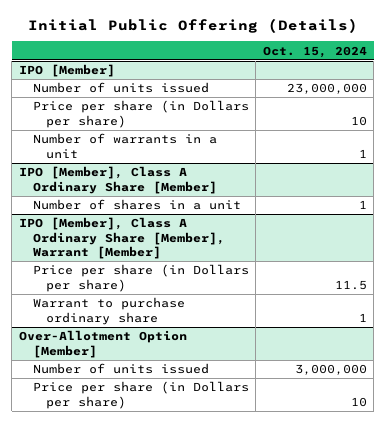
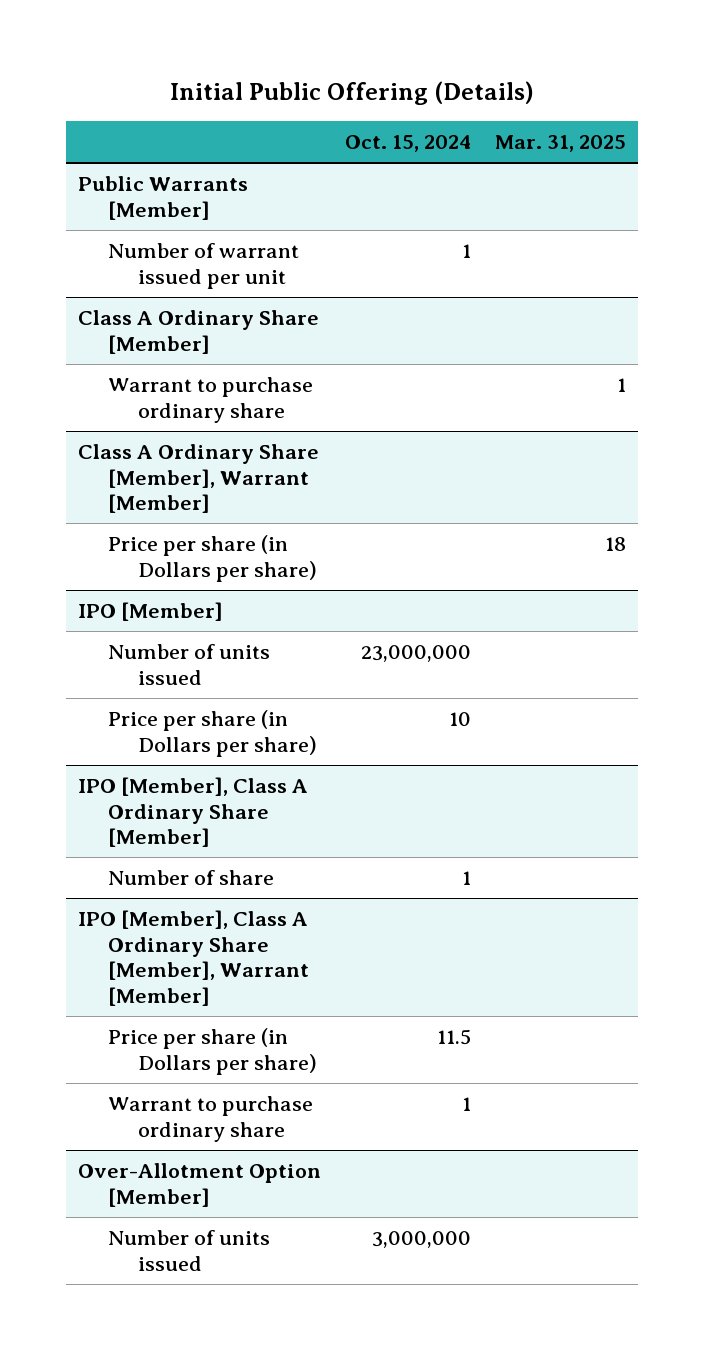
- | Oct. 15, 2024
+ | Oct. 15, 2024 | Mar. 31, 2025
+ Public Warrants [Member]
+ Number of warrant issued per unit | 1 |
+ Class A Ordinary Share [Member]
+ Warrant to purchase ordinary share | | 1
+ Class A Ordinary Share [Member], Warrant [Member]
+ Price per share (in Dollars per share) | | 18
@ IPO [Member]
- Number of warrants in a unit | 1
@ IPO [Member], Class A Ordinary Share [Member]
- Number of shares in a unit | 1
+ Number of share | 1 |
@ Over-Allotment Option [Member]
- Price per share (in Dollars per share) | 10

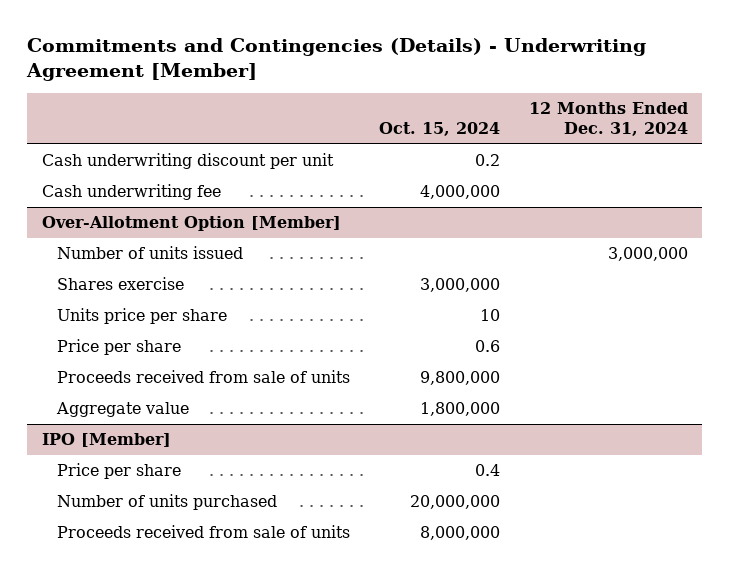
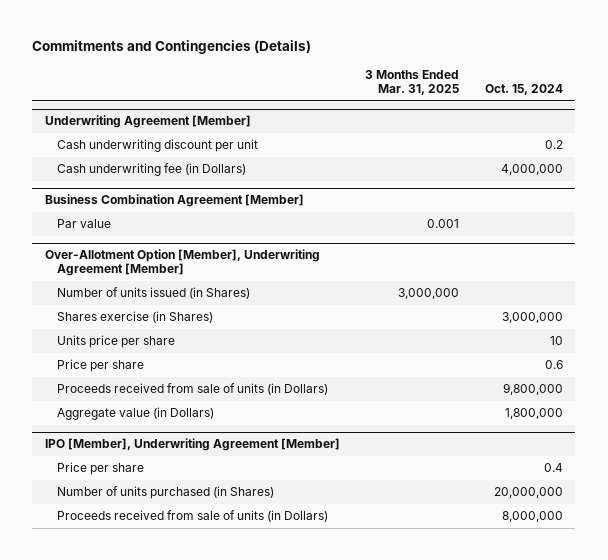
- Commitments and Contingencies (Details) - Underwriting Agreement [Member]
+ Commitments and Contingencies (Details)
- | Oct. 15, 2024 | 12 Months Ended Dec. 31, 2024
+ | 3 Months Ended Mar. 31, 2025 | Oct. 15, 2024
+ Underwriting Agreement [Member]
- Cash underwriting fee | 4,000,000 |
- Over-Allotment Option [Member]
- Number of units issued | | 3,000,000
- Shares exercise | 3,000,000 |
+ Cash underwriting fee (in Dollars) | | 4,000,000
+ Business Combination Agreement [Member]
+ Par value | 0.001 |
+ Over-Allotment Option [Member], Underwriting Agreement [Member]
+ Number of units issued (in Shares) | 3,000,000 |
+ Shares exercise (in Shares) | | 3,000,000
- Proceeds received from sale of units | 9,800,000 |
- Aggregate value | 1,800,000 |
- IPO [Member]
+ Proceeds received from sale of units (in Dollars) | | 9,800,000
+ Aggregate value (in Dollars) | | 1,800,000
+ IPO [Member], Underwriting Agreement [Member]
- Number of units purchased | 20,000,000 |
- Proceeds received from sale of units | 8,000,000 |
+ Number of units purchased (in Shares) | | 20,000,000
+ Proceeds received from sale of units (in Dollars) | | 8,000,000

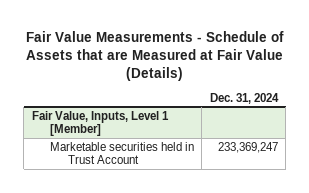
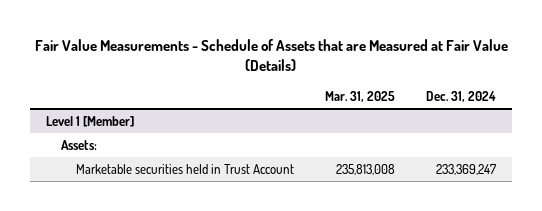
- | Dec. 31, 2024
+ | Mar. 31, 2025 | Dec. 31, 2024
- Fair Value, Inputs, Level 1 [Member]
+ Level 1 [Member]
+ Assets:

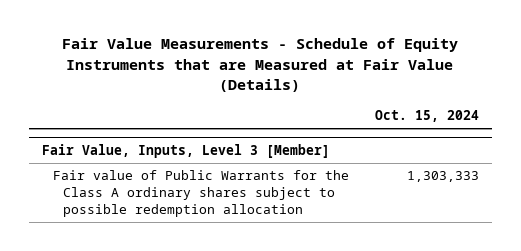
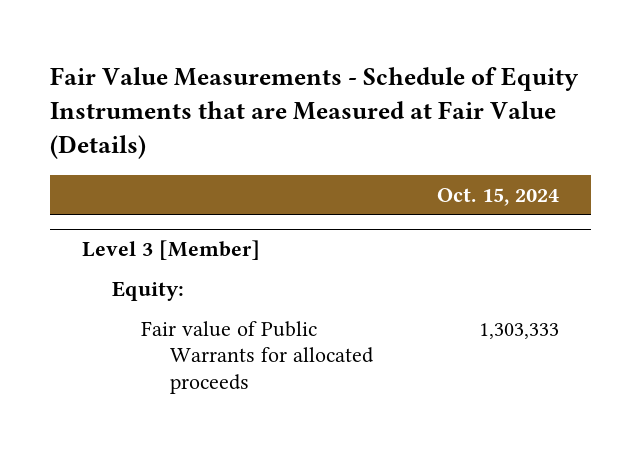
- Fair Value, Inputs, Level 3 [Member]
- Fair value of Public Warrants for the Class A ordinary shares subject to possible redemption allocation | 1,303,333
+ Level 3 [Member]
+ Equity:
+ Fair value of Public Warrants for allocated proceeds | 1,303,333

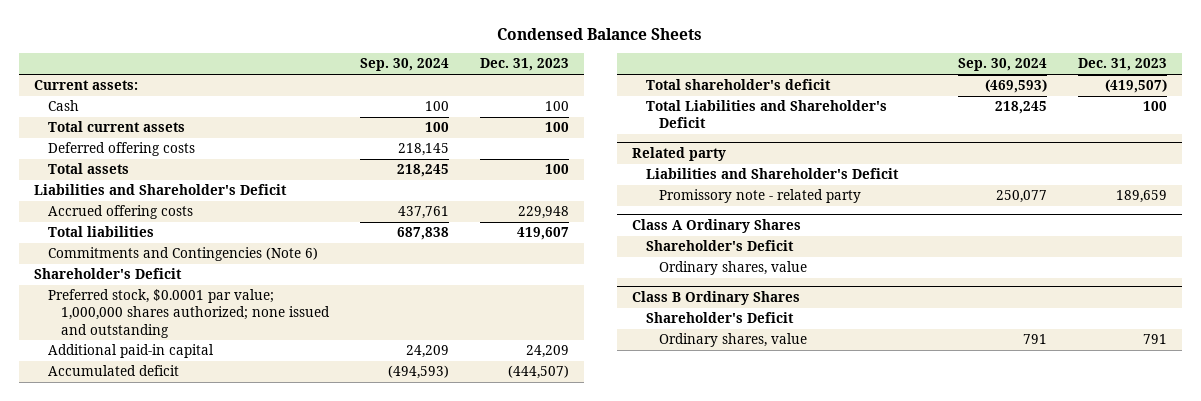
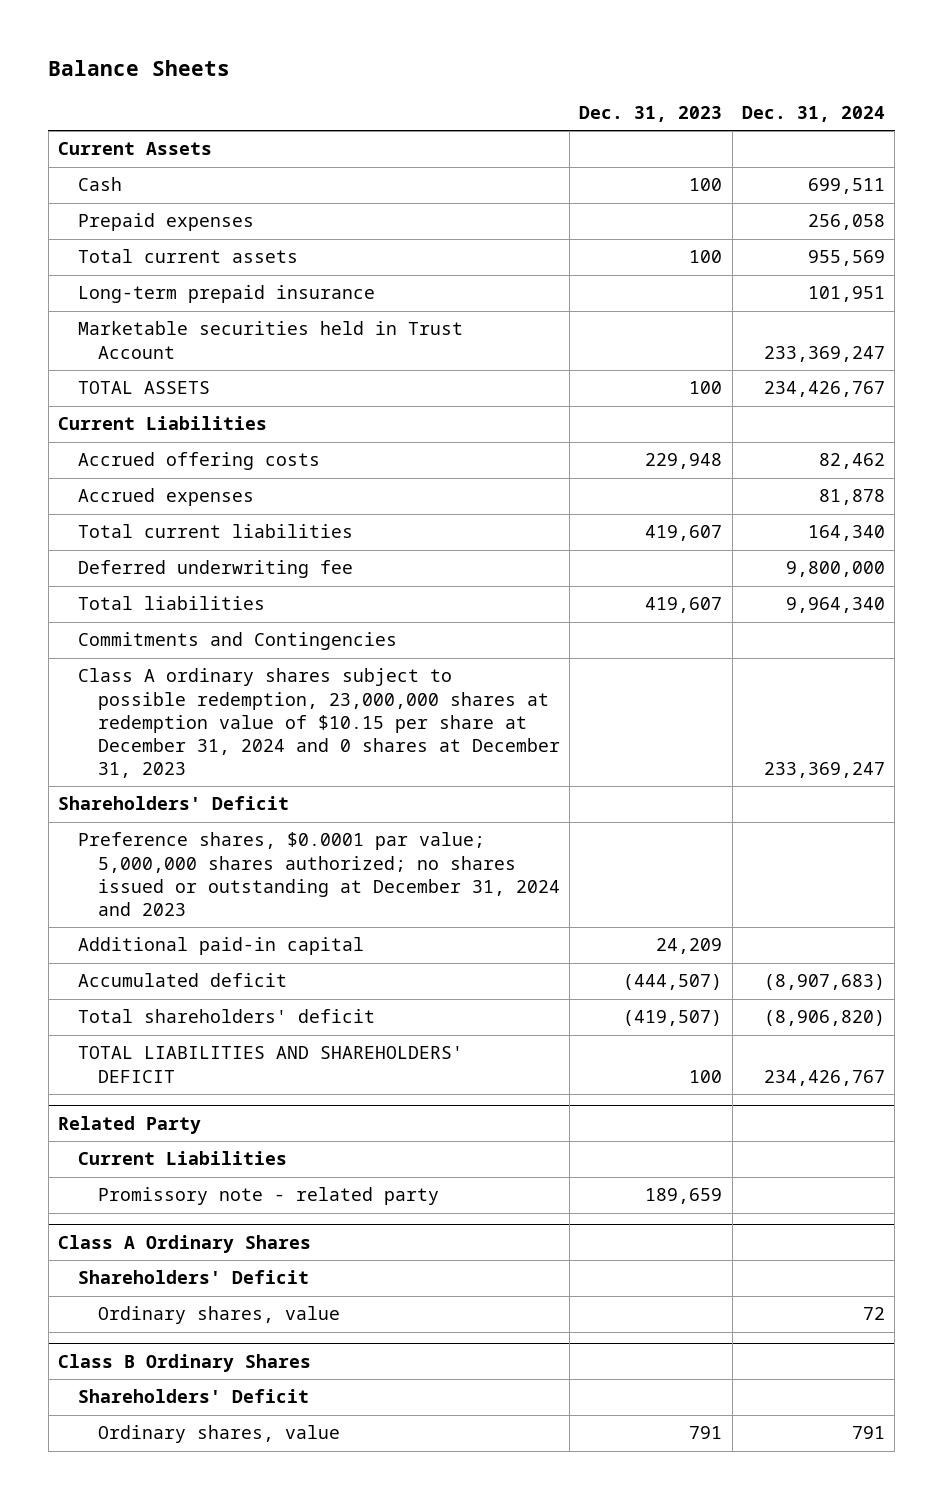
- Condensed Balance Sheets
+ Balance Sheets
- | Sep. 30, 2024 | Dec. 31, 2023
+ | Dec. 31, 2023 | Dec. 31, 2024
- Current assets:
+ Current Assets
+ Prepaid expenses | | 256,058
- Deferred offering costs | 218,145 |
- Total assets | 218,245 | 100
- Liabilities and Shareholder's Deficit
+ Long-term prepaid insurance | | 101,951
+ Marketable securities held in Trust Account | | 233,369,247
+ TOTAL ASSETS | 100 | 234,426,767
+ Current Liabilities
+ Accrued expenses | | 81,878
+ Total current liabilities | 419,607 | 164,340
+ Deferred underwriting fee | | 9,800,000
- Commitments and Contingencies (Note 6)
- Shareholder's Deficit
- Preferred stock, $0.0001 par value; 1,000,000 shares authorized; none issued and outstanding
+ Commitments and Contingencies
+ Class A ordinary shares subject to possible redemption, 23,000,000 shares at redemption value of $10.15 per share at December 31, 2024 and 0 shares at December 31, 2023 | | 233,369,247
+ Shareholders' Deficit
+ Preference shares, $0.0001 par value; 5,000,000 shares authorized; no shares issued or outstanding at December 31, 2024 and 2023
- Total shareholder's deficit | (469,593) | (419,507)
- Total Liabilities and Shareholder's Deficit | 218,245 | 100
- Related party
- Liabilities and Shareholder's Deficit
+ Total shareholders' deficit | (419,507) | (8,906,820)
+ TOTAL LIABILITIES AND SHAREHOLDERS' DEFICIT | 100 | 234,426,767
+ Related Party
+ Current Liabilities
@ Class A Ordinary Shares
- Shareholder's Deficit
+ Shareholders' Deficit
@ Class B Ordinary Shares
- Shareholder's Deficit
+ Shareholders' Deficit

